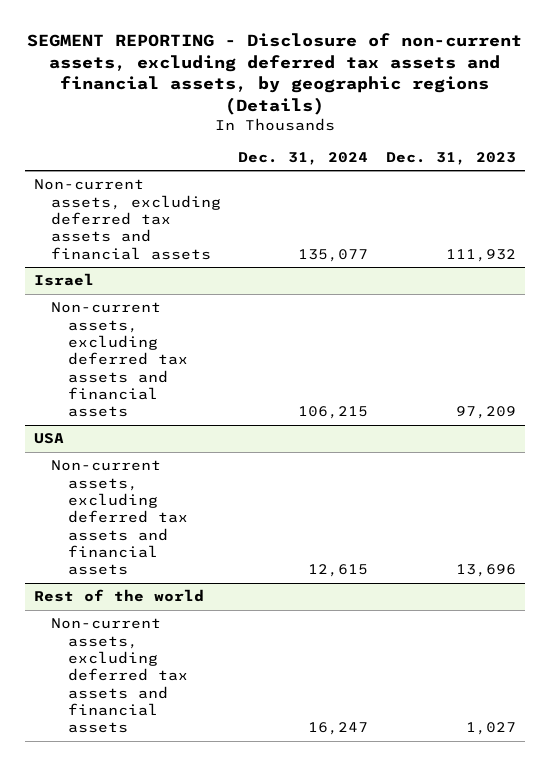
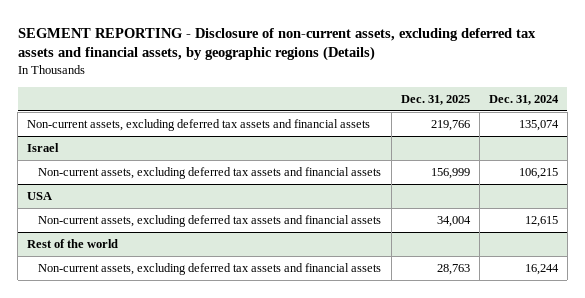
- | Dec. 31, 2024 | Dec. 31, 2023
+ | Dec. 31, 2025 | Dec. 31, 2024
- Non-current assets, excluding deferred tax assets and financial assets | 135,077 | 111,932
+ Non-current assets, excluding deferred tax assets and financial assets | 219,766 | 135,074
@ Rest of the world
- Non-current assets, excluding deferred tax assets and financial assets | 16,247 | 1,027
+ Non-current assets, excluding deferred tax assets and financial assets | 28,763 | 16,244

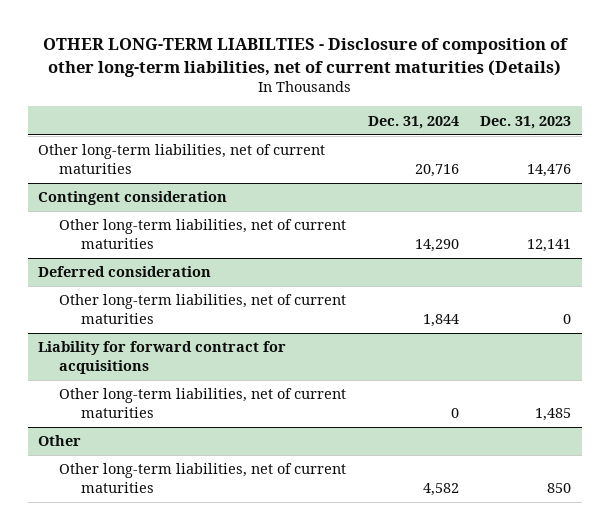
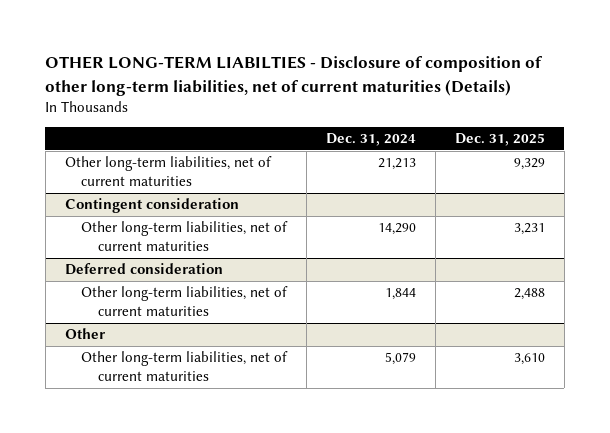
- | Dec. 31, 2024 | Dec. 31, 2023
+ | Dec. 31, 2024 | Dec. 31, 2025
- Other long-term liabilities, net of current maturities | 20,716 | 14,476
+ Other long-term liabilities, net of current maturities | 21,213 | 9,329
- Liability for forward contract for acquisitions
- Other long-term liabilities, net of current maturities | 0 | 1,485
@ Other
- Other long-term liabilities, net of current maturities | 4,582 | 850
+ Other long-term liabilities, net of current maturities | 5,079 | 3,610

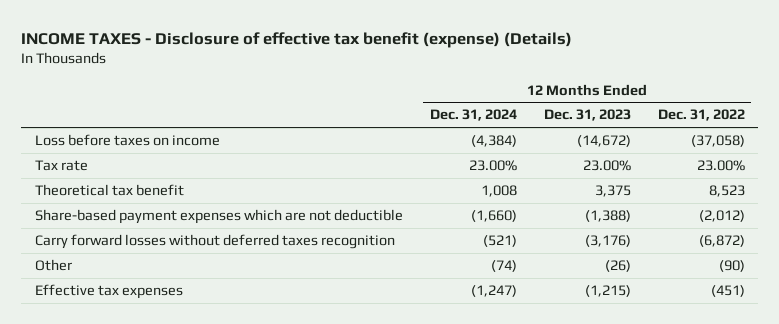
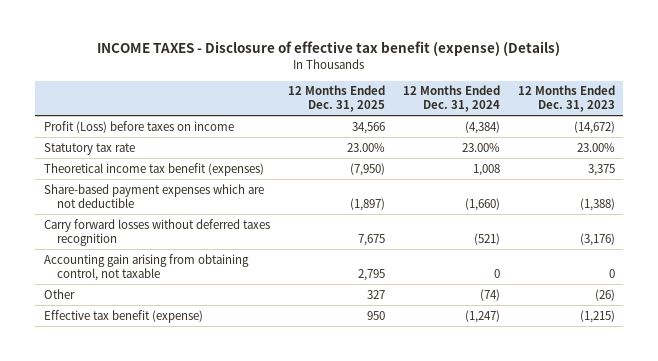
- | 12 Months Ended Dec. 31, 2024 | 12 Months Ended Dec. 31, 2023 | 12 Months Ended Dec. 31, 2022
+ | 12 Months Ended Dec. 31, 2025 | 12 Months Ended Dec. 31, 2024 | 12 Months Ended Dec. 31, 2023
- Loss before taxes on income | (4,384) | (14,672) | (37,058)
- Tax rate | 23.00% | 23.00% | 23.00%
- Theoretical tax benefit | 1,008 | 3,375 | 8,523
+ Profit (Loss) before taxes on income | 34,566 | (4,384) | (14,672)
+ Statutory tax rate | 23.00% | 23.00% | 23.00%
+ Theoretical income tax benefit (expenses) | (7,950) | 1,008 | 3,375
+ Accounting gain arising from obtaining control, not taxable | 2,795 | 0 | 0
- Effective tax expenses | (1,247) | (1,215) | (451)
+ Effective tax benefit (expense) | 950 | (1,247) | (1,215)

